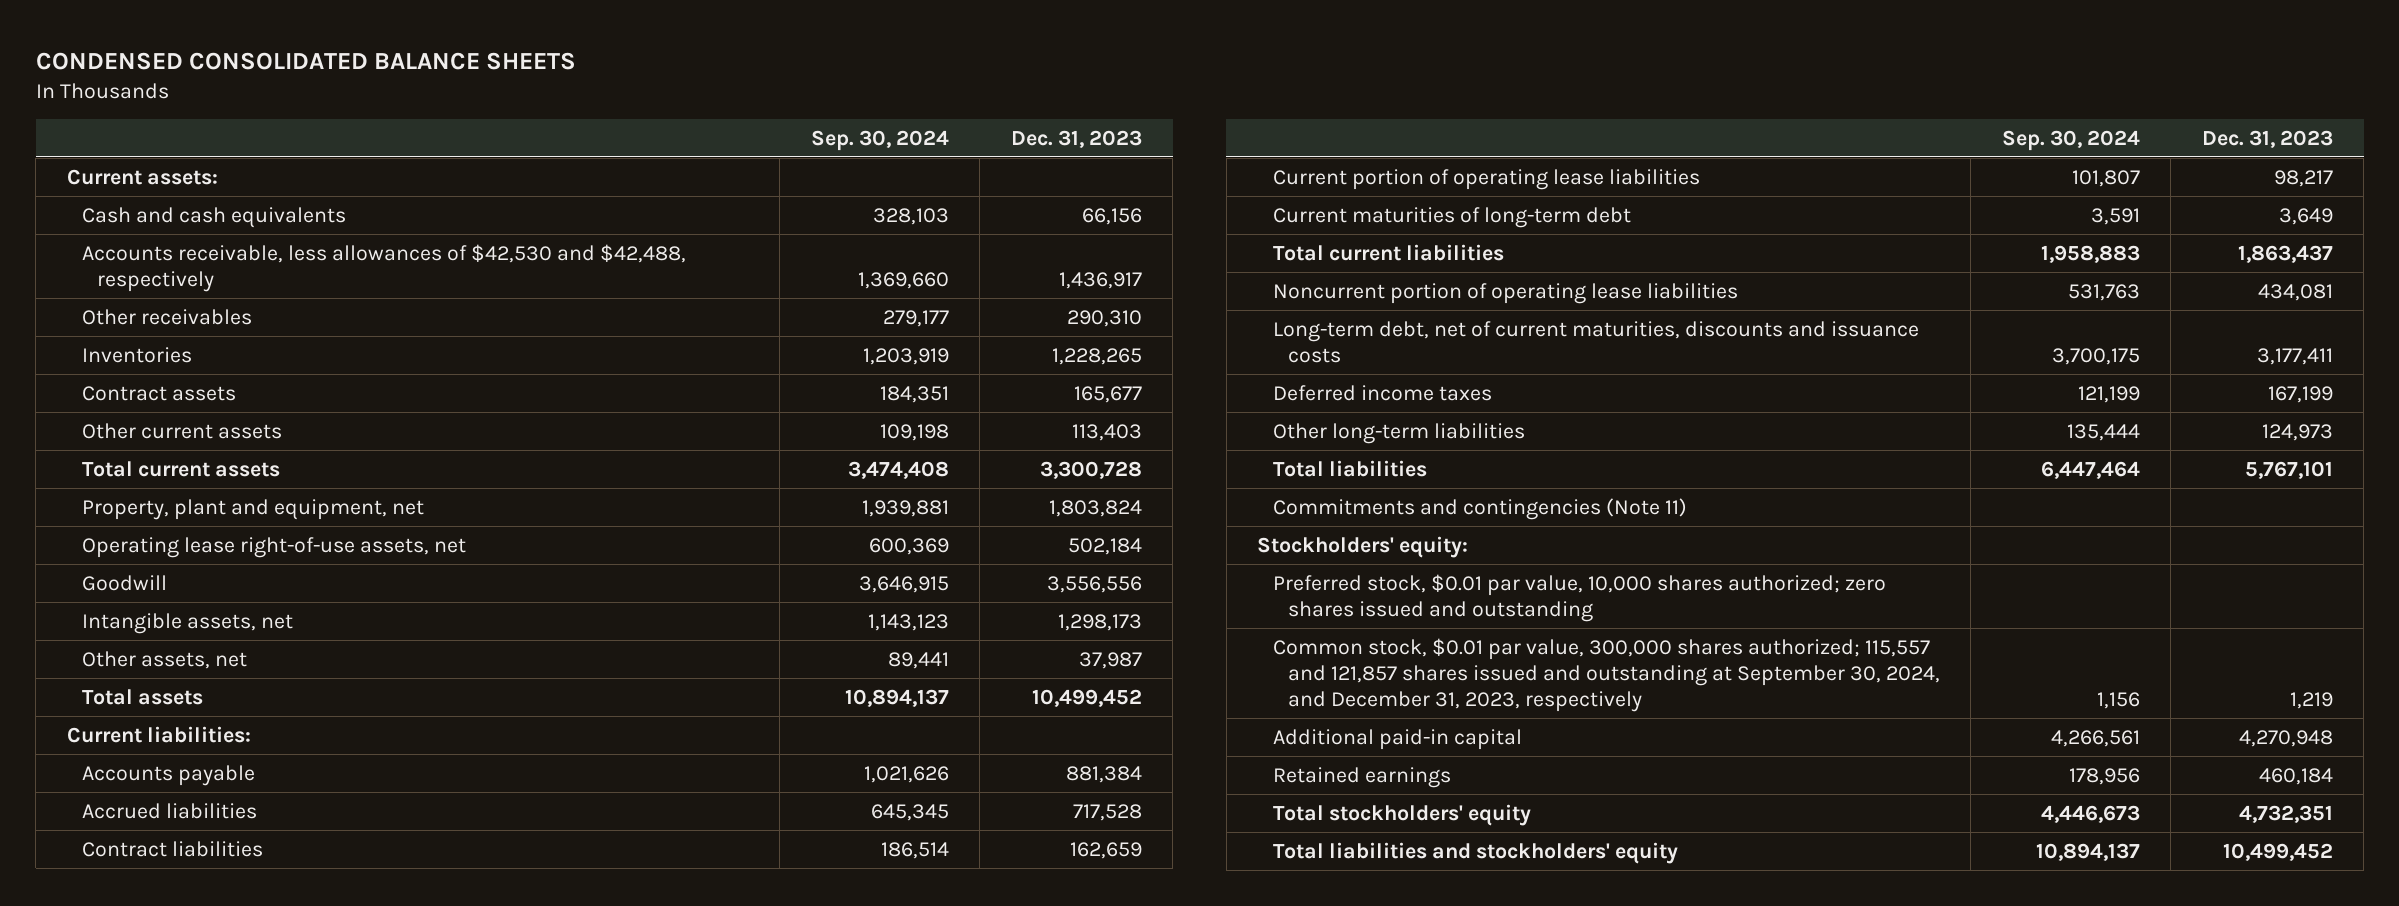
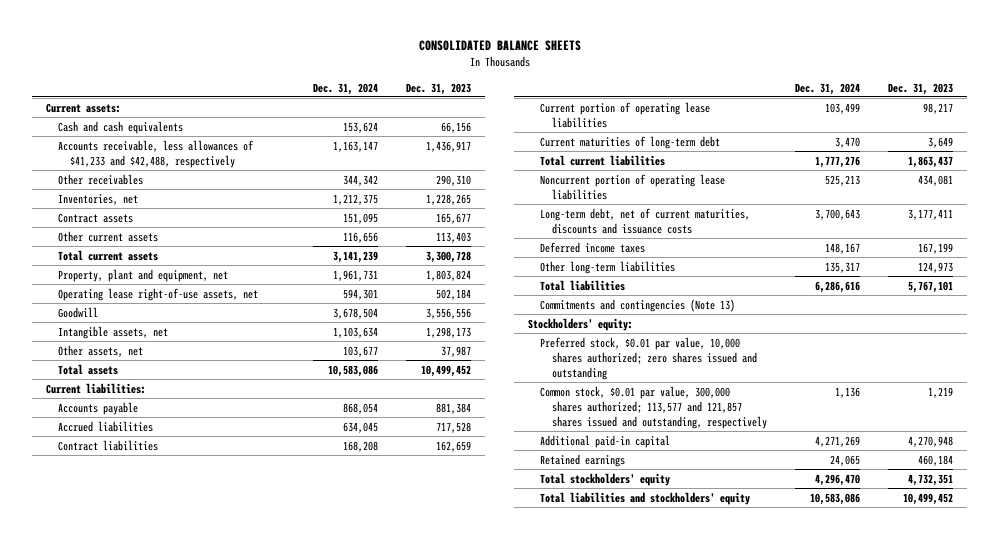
- CONDENSED CONSOLIDATED BALANCE SHEETS
+ CONSOLIDATED BALANCE SHEETS
- | Sep. 30, 2024 | Dec. 31, 2023
+ | Dec. 31, 2024 | Dec. 31, 2023
- Accounts receivable, less allowances of $42,530 and $42,488, respectively | 1,369,660 | 1,436,917
+ Accounts receivable, less allowances of $41,233 and $42,488, respectively | 1,163,147 | 1,436,917
- Inventories | 1,203,919 | 1,228,265
+ Inventories, net | 1,212,375 | 1,228,265
- Commitments and contingencies (Note 11)
+ Commitments and contingencies (Note 13)
- Common stock, $0.01 par value, 300,000 shares authorized; 115,557 and 121,857 shares issued and outstanding at September 30, 2024, and December 31, 2023, respectively | 1,156 | 1,219
+ Common stock, $0.01 par value, 300,000 shares authorized; 113,577 and 121,857 shares issued and outstanding, respectively | 1,136 | 1,219

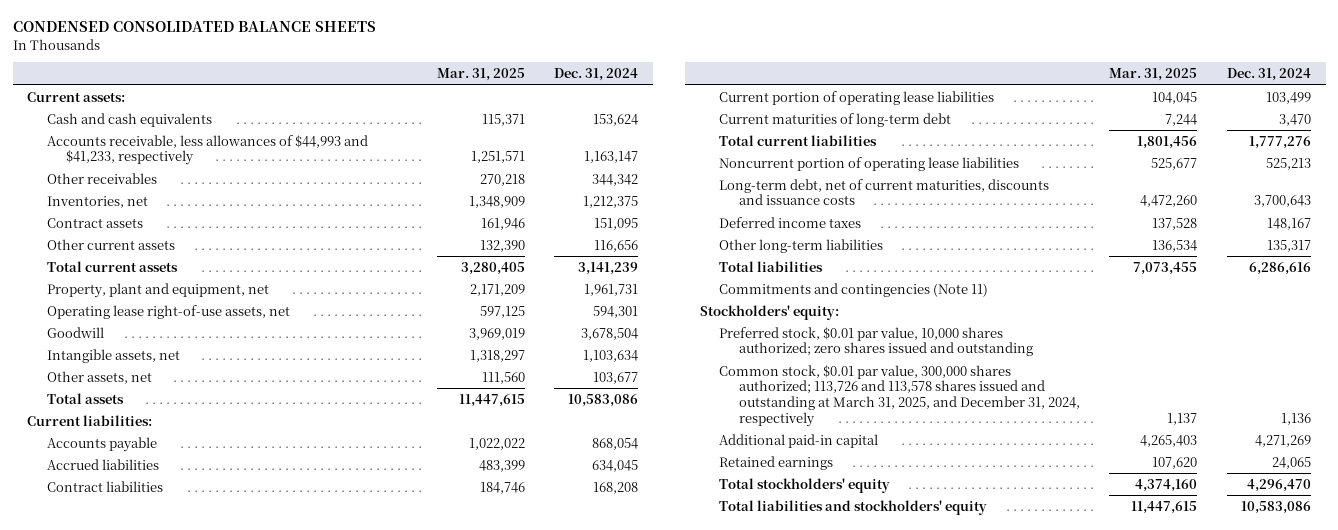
- CONSOLIDATED BALANCE SHEETS
+ CONDENSED CONSOLIDATED BALANCE SHEETS
- | Dec. 31, 2024 | Dec. 31, 2023
+ | Mar. 31, 2025 | Dec. 31, 2024
- Accounts receivable, less allowances of $41,233 and $42,488, respectively | 1,163,147 | 1,436,917
+ Accounts receivable, less allowances of $44,993 and $41,233, respectively | 1,251,571 | 1,163,147
- Commitments and contingencies (Note 13)
+ Commitments and contingencies (Note 11)
- Common stock, $0.01 par value, 300,000 shares authorized; 113,577 and 121,857 shares issued and outstanding, respectively | 1,136 | 1,219
+ Common stock, $0.01 par value, 300,000 shares authorized; 113,726 and 113,578 shares issued and outstanding at March 31, 2025, and December 31, 2024, respectively | 1,137 | 1,136

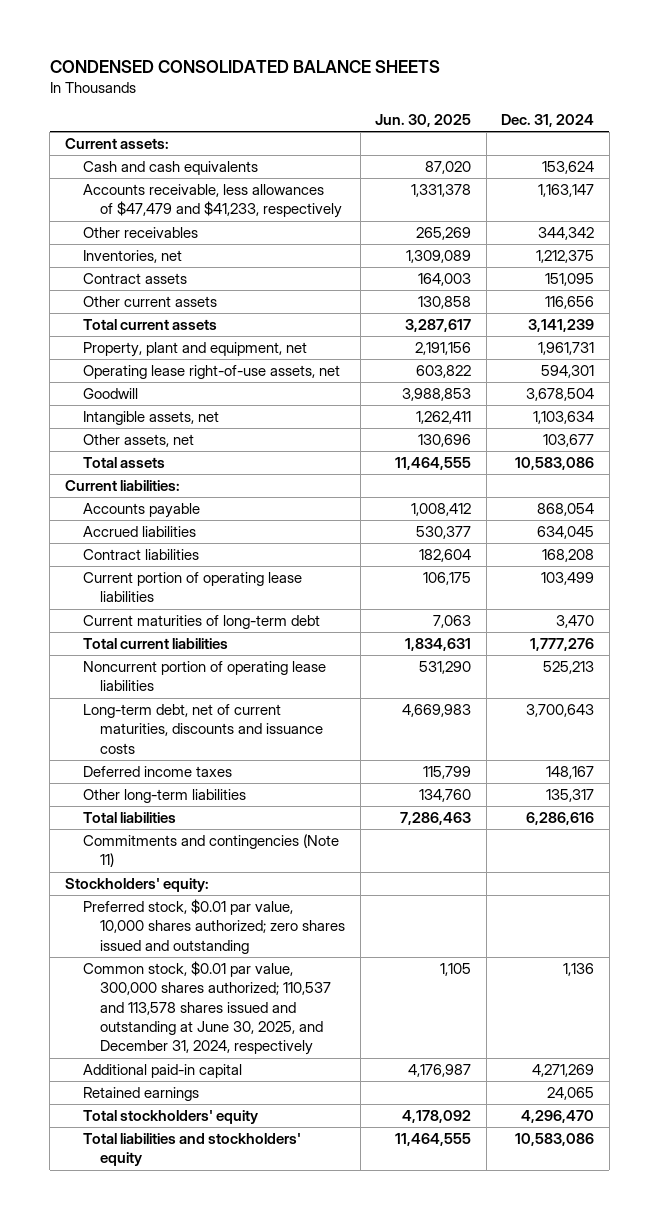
- | Mar. 31, 2025 | Dec. 31, 2024
+ | Jun. 30, 2025 | Dec. 31, 2024
- Accounts receivable, less allowances of $44,993 and $41,233, respectively | 1,251,571 | 1,163,147
+ Accounts receivable, less allowances of $47,479 and $41,233, respectively | 1,331,378 | 1,163,147
- Common stock, $0.01 par value, 300,000 shares authorized; 113,726 and 113,578 shares issued and outstanding at March 31, 2025, and December 31, 2024, respectively | 1,137 | 1,136
+ Common stock, $0.01 par value, 300,000 shares authorized; 110,537 and 113,578 shares issued and outstanding at June 30, 2025, and December 31, 2024, respectively | 1,105 | 1,136

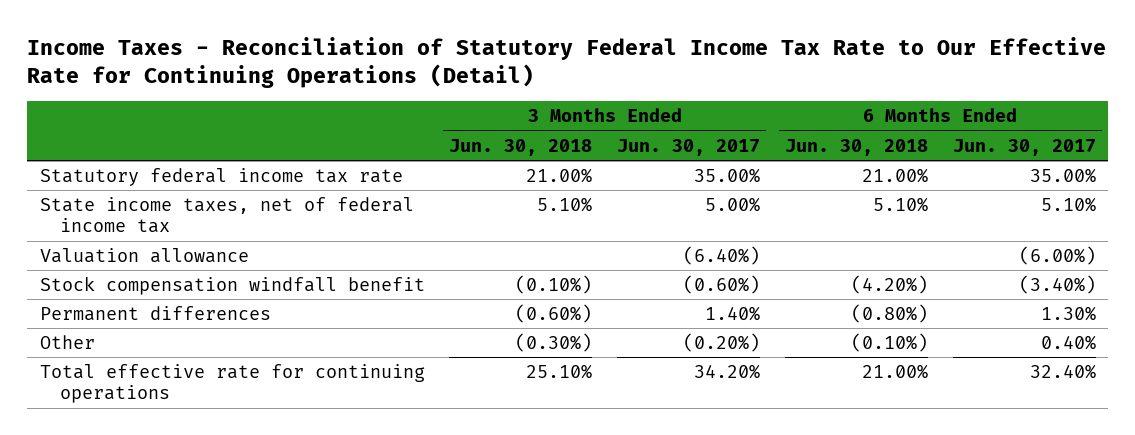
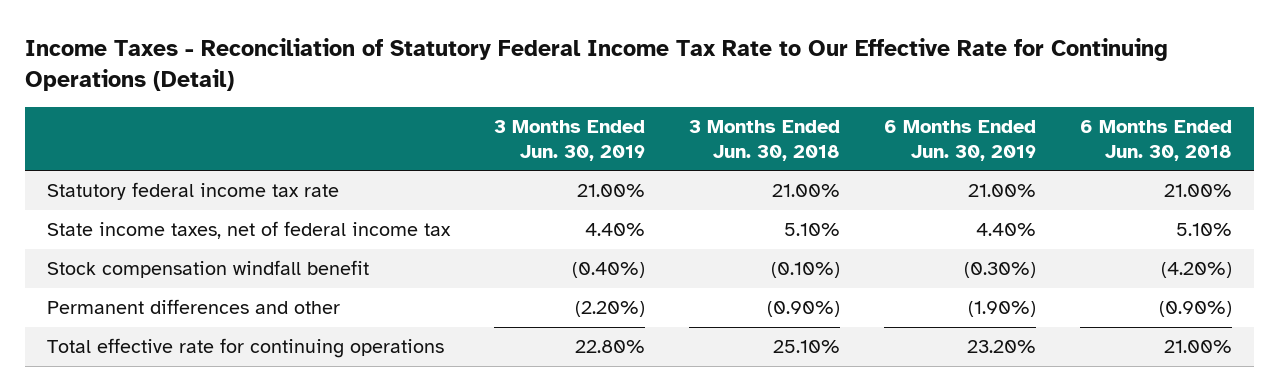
- | 3 Months Ended Jun. 30, 2018 | 3 Months Ended Jun. 30, 2017 | 6 Months Ended Jun. 30, 2018 | 6 Months Ended Jun. 30, 2017
+ | 3 Months Ended Jun. 30, 2019 | 3 Months Ended Jun. 30, 2018 | 6 Months Ended Jun. 30, 2019 | 6 Months Ended Jun. 30, 2018
- Valuation allowance | | (6.40%) | | (6.00%)
- Permanent differences | (0.60%) | 1.40% | (0.80%) | 1.30%
- Other | (0.30%) | (0.20%) | (0.10%) | 0.40%
+ Permanent differences and other | (2.20%) | (0.90%) | (1.90%) | (0.90%)

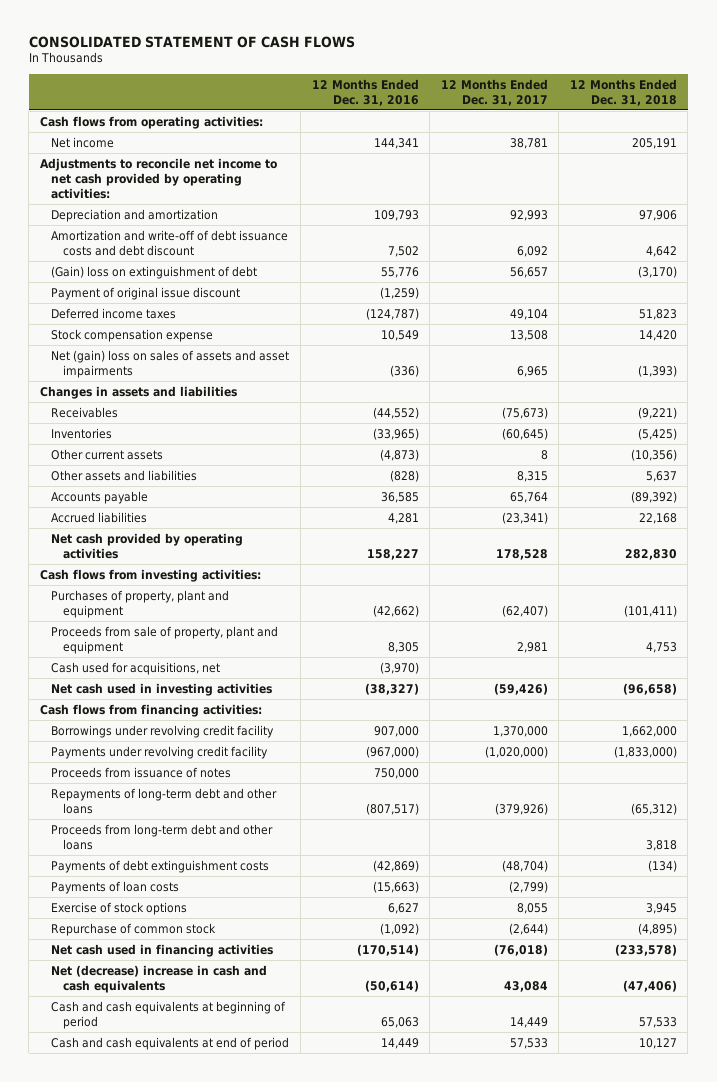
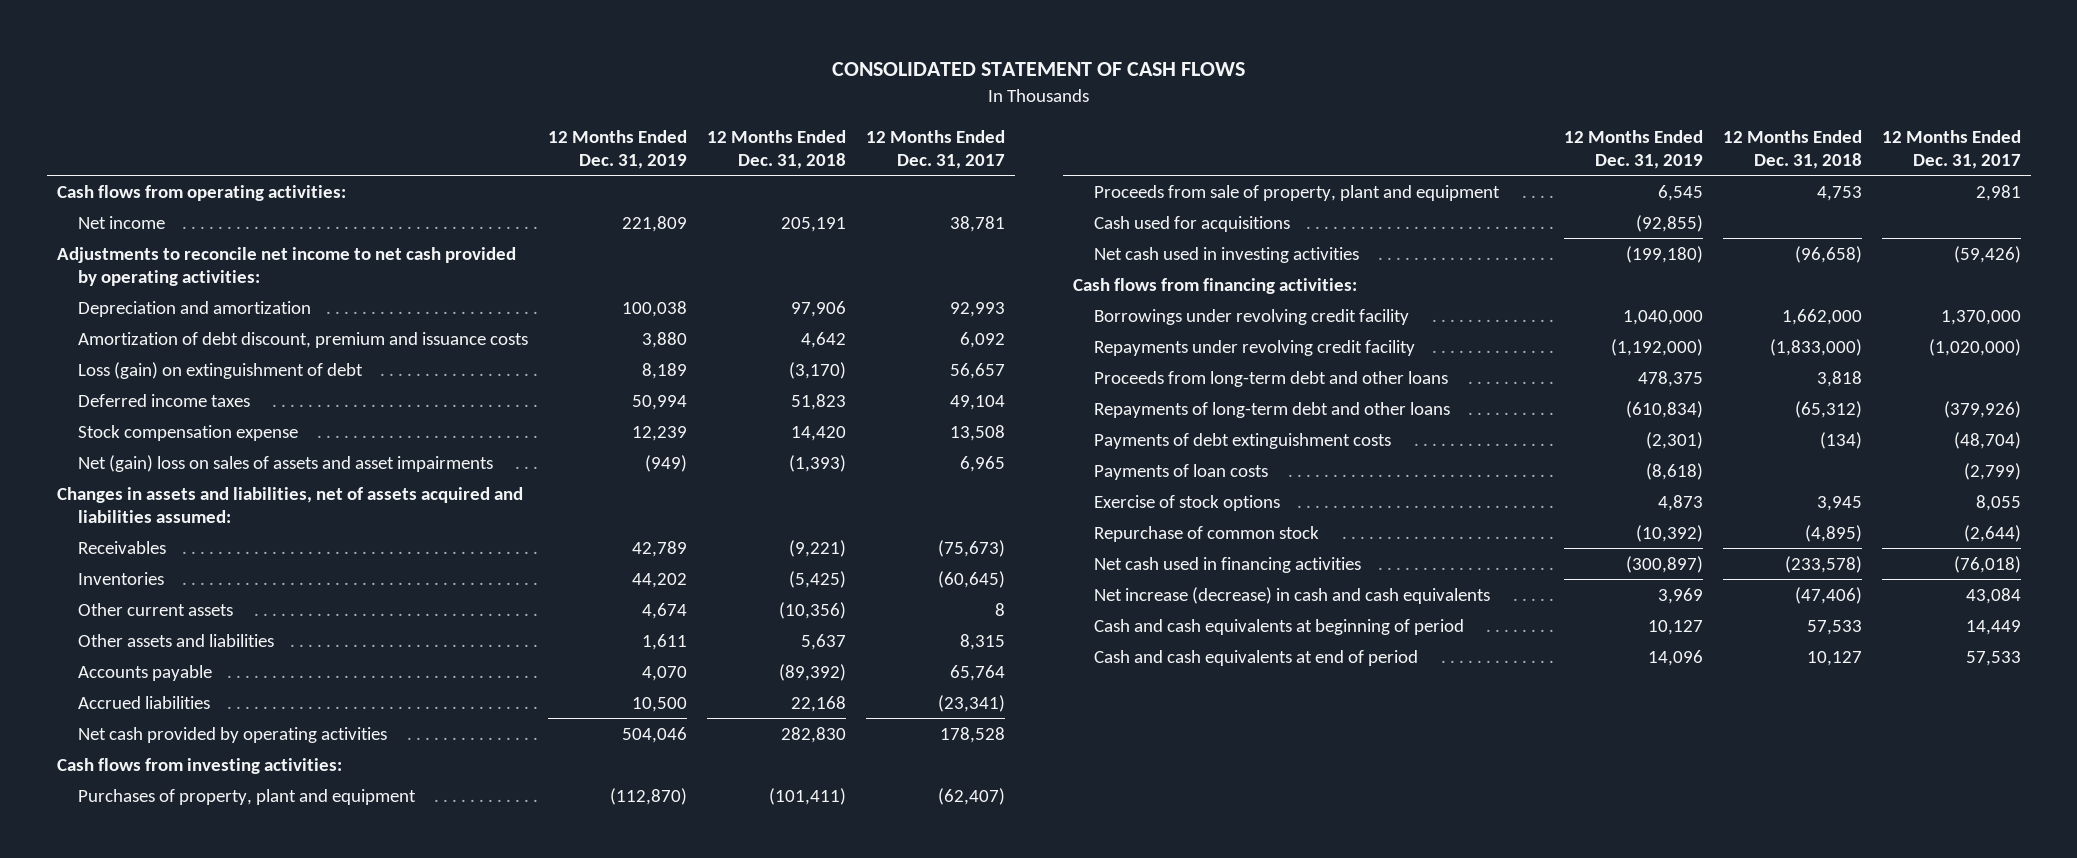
- | 12 Months Ended Dec. 31, 2016 | 12 Months Ended Dec. 31, 2017 | 12 Months Ended Dec. 31, 2018
+ | 12 Months Ended Dec. 31, 2019 | 12 Months Ended Dec. 31, 2018 | 12 Months Ended Dec. 31, 2017
- Amortization and write-off of debt issuance costs and debt discount | 7,502 | 6,092 | 4,642
- (Gain) loss on extinguishment of debt | 55,776 | 56,657 | (3,170)
- Payment of original issue discount | (1,259) | |
+ Amortization of debt discount, premium and issuance costs | 3,880 | 4,642 | 6,092
+ Loss (gain) on extinguishment of debt | 8,189 | (3,170) | 56,657
- Changes in assets and liabilities
+ Changes in assets and liabilities, net of assets acquired and liabilities assumed:
- Cash used for acquisitions, net | (3,970) | |
+ Cash used for acquisitions | (92,855) | |
- Payments under revolving credit facility | (967,000) | (1,020,000) | (1,833,000)
- Proceeds from issuance of notes | 750,000 | |
+ Repayments under revolving credit facility | (1,192,000) | (1,833,000) | (1,020,000)
moved down: Repayments of long-term debt and other loans | (610,834) | (65,312) | (379,926)
- Net (decrease) increase in cash and cash equivalents | (50,614) | 43,084 | (47,406)
+ Net increase (decrease) in cash and cash equivalents | 3,969 | (47,406) | 43,084

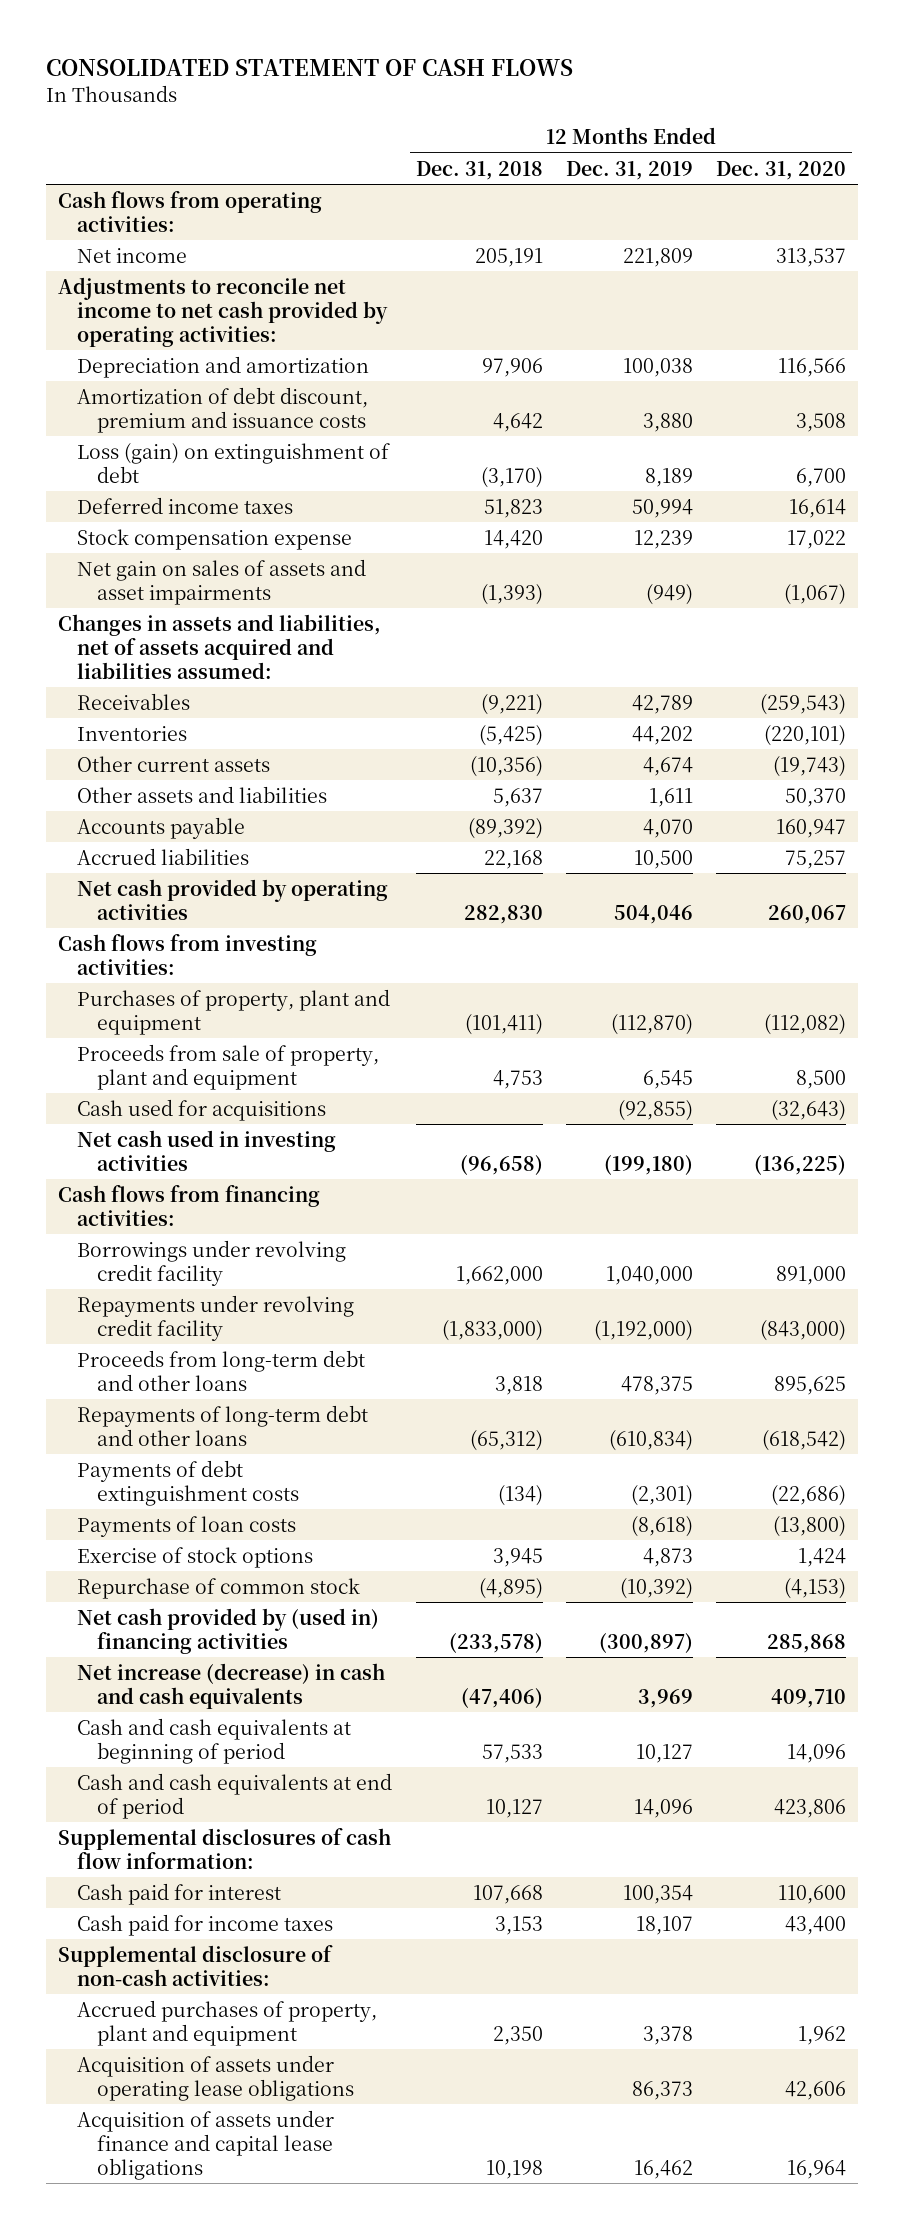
- | 12 Months Ended Dec. 31, 2019 | 12 Months Ended Dec. 31, 2018 | 12 Months Ended Dec. 31, 2017
+ | 12 Months Ended Dec. 31, 2018 | 12 Months Ended Dec. 31, 2019 | 12 Months Ended Dec. 31, 2020
- Net (gain) loss on sales of assets and asset impairments | (949) | (1,393) | 6,965
+ Net gain on sales of assets and asset impairments | (1,393) | (949) | (1,067)
- Net cash used in financing activities | (300,897) | (233,578) | (76,018)
+ Net cash provided by (used in) financing activities | (233,578) | (300,897) | 285,868
+ Supplemental disclosures of cash flow information:
+ Cash paid for interest | 107,668 | 100,354 | 110,600
+ Cash paid for income taxes | 3,153 | 18,107 | 43,400
+ Supplemental disclosure of non-cash activities:
+ Accrued purchases of property, plant and equipment | 2,350 | 3,378 | 1,962
+ Acquisition of assets under operating lease obligations | | 86,373 | 42,606
+ Acquisition of assets under finance and capital lease obligations | 10,198 | 16,462 | 16,964

